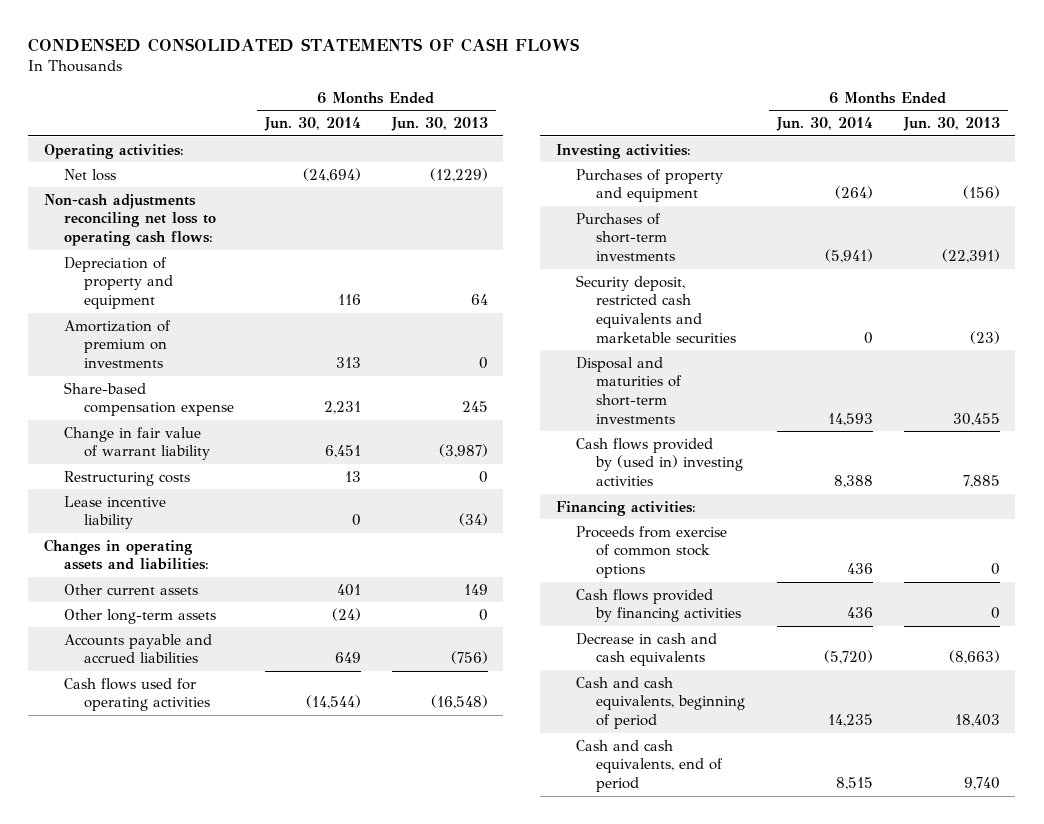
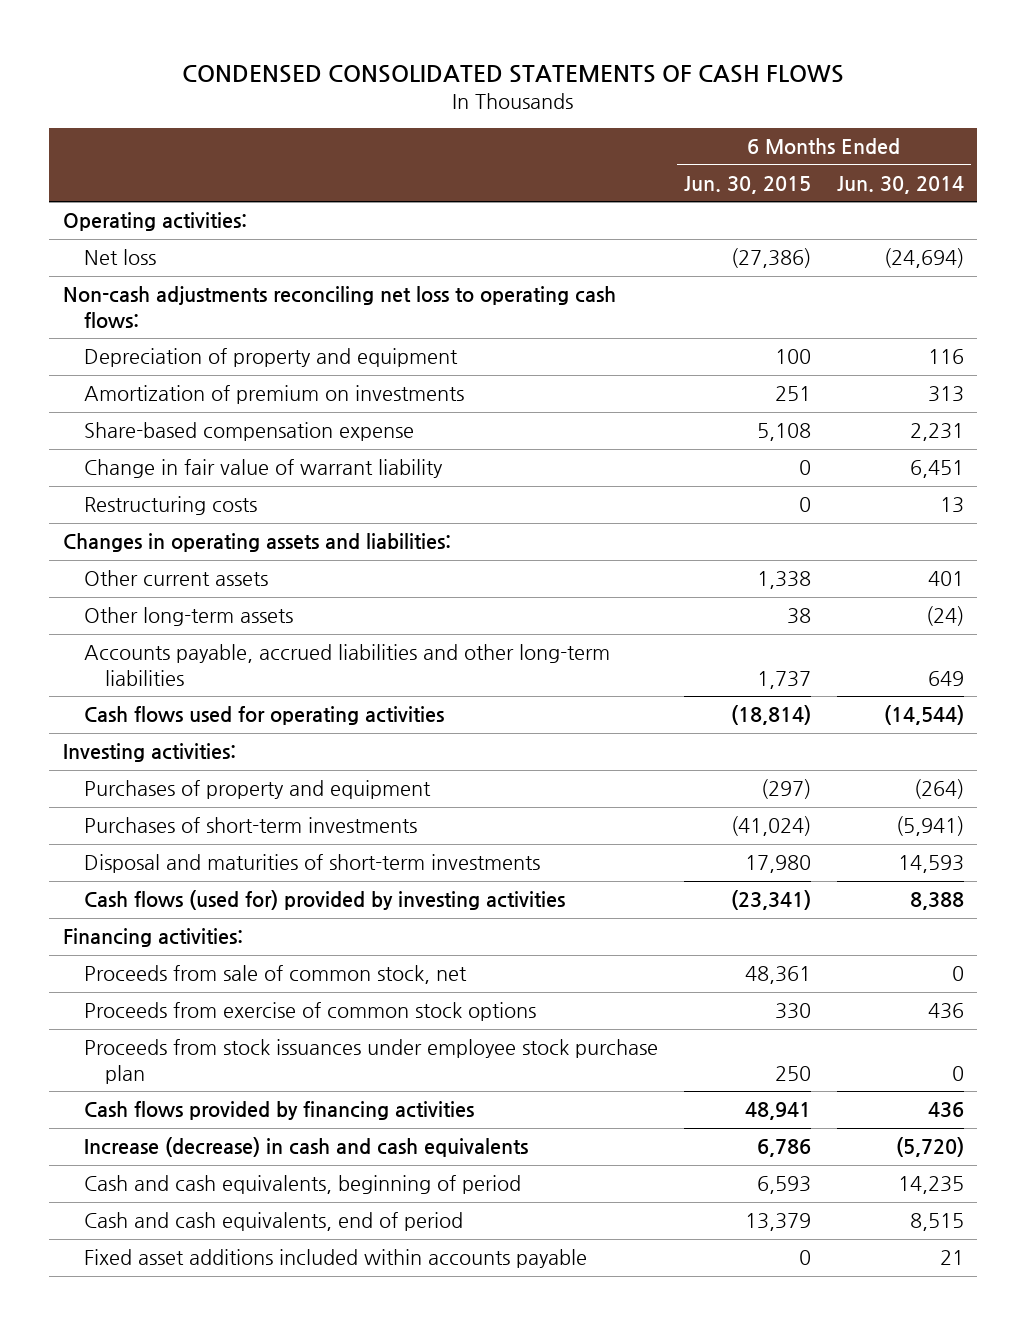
- | 6 Months Ended Jun. 30, 2014 | 6 Months Ended Jun. 30, 2013
+ | 6 Months Ended Jun. 30, 2015 | 6 Months Ended Jun. 30, 2014
- Lease incentive liability | 0 | (34)
- Accounts payable and accrued liabilities | 649 | (756)
+ Accounts payable, accrued liabilities and other long-term liabilities | 1,737 | 649
- Security deposit, restricted cash equivalents and marketable securities | 0 | (23)
- Cash flows provided by (used in) investing activities | 8,388 | 7,885
+ Cash flows (used for) provided by investing activities | (23,341) | 8,388
+ Proceeds from sale of common stock, net | 48,361 | 0
+ Proceeds from stock issuances under employee stock purchase plan | 250 | 0
- Decrease in cash and cash equivalents | (5,720) | (8,663)
+ Increase (decrease) in cash and cash equivalents | 6,786 | (5,720)
+ Fixed asset additions included within accounts payable | 0 | 21

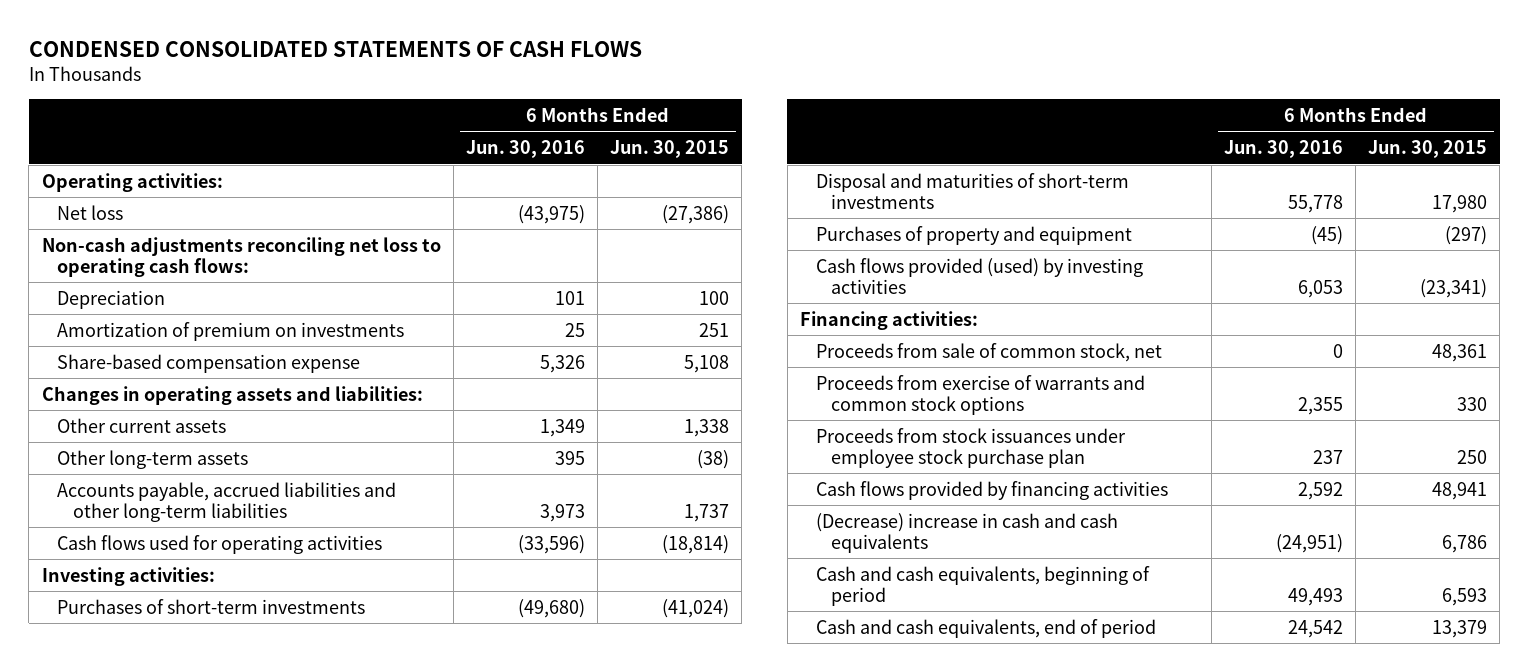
- | 6 Months Ended Jun. 30, 2015 | 6 Months Ended Jun. 30, 2014
+ | 6 Months Ended Jun. 30, 2016 | 6 Months Ended Jun. 30, 2015
- Depreciation of property and equipment | 100 | 116
+ Depreciation | 101 | 100
- Change in fair value of warrant liability | 0 | 6,451
- Restructuring costs | 0 | 13
- Other long-term assets | 38 | (24)
+ Other long-term assets | 395 | (38)
- Cash flows (used for) provided by investing activities | (23,341) | 8,388
moved down: Purchases of property and equipment | (45) | (297)
+ Cash flows provided (used) by investing activities | 6,053 | (23,341)
- Proceeds from exercise of common stock options | 330 | 436
+ Proceeds from exercise of warrants and common stock options | 2,355 | 330
- Increase (decrease) in cash and cash equivalents | 6,786 | (5,720)
+ (Decrease) increase in cash and cash equivalents | (24,951) | 6,786
- Fixed asset additions included within accounts payable | 0 | 21

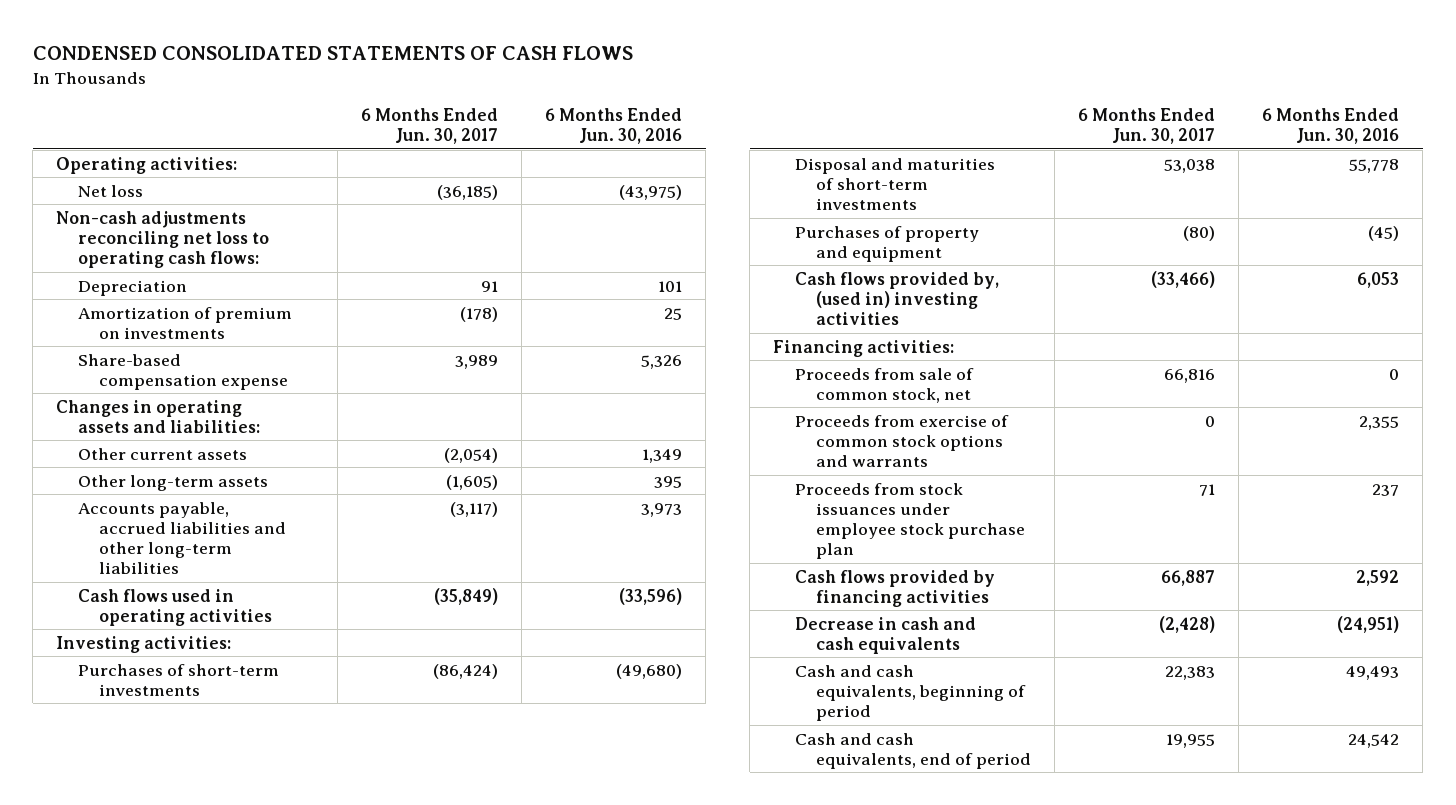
- | 6 Months Ended Jun. 30, 2016 | 6 Months Ended Jun. 30, 2015
+ | 6 Months Ended Jun. 30, 2017 | 6 Months Ended Jun. 30, 2016
- Cash flows used for operating activities | (33,596) | (18,814)
+ Cash flows used in operating activities | (35,849) | (33,596)
- Cash flows provided (used) by investing activities | 6,053 | (23,341)
+ Cash flows provided by, (used in) investing activities | (33,466) | 6,053
- Proceeds from exercise of warrants and common stock options | 2,355 | 330
+ Proceeds from exercise of common stock options and warrants | 0 | 2,355
- (Decrease) increase in cash and cash equivalents | (24,951) | 6,786
+ Decrease in cash and cash equivalents | (2,428) | (24,951)

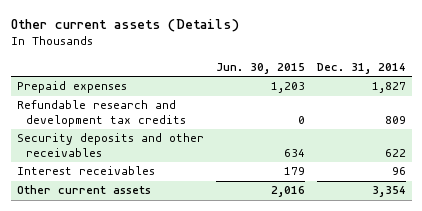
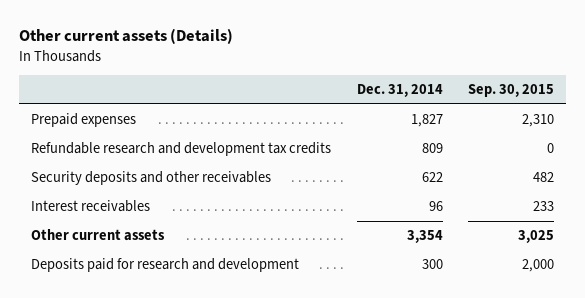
- | Jun. 30, 2015 | Dec. 31, 2014
+ | Dec. 31, 2014 | Sep. 30, 2015
+ Deposits paid for research and development | 300 | 2,000

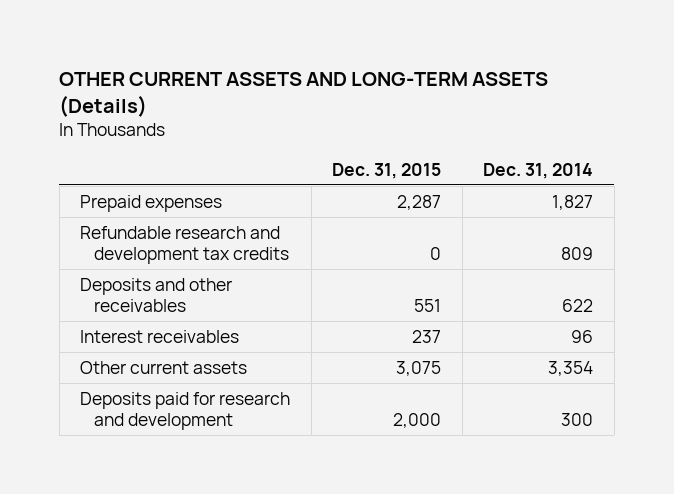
- Other current assets (Details)
+ OTHER CURRENT ASSETS AND LONG-TERM ASSETS (Details)
- | Dec. 31, 2014 | Sep. 30, 2015
+ | Dec. 31, 2015 | Dec. 31, 2014
- Security deposits and other receivables | 622 | 482
+ Deposits and other receivables | 551 | 622

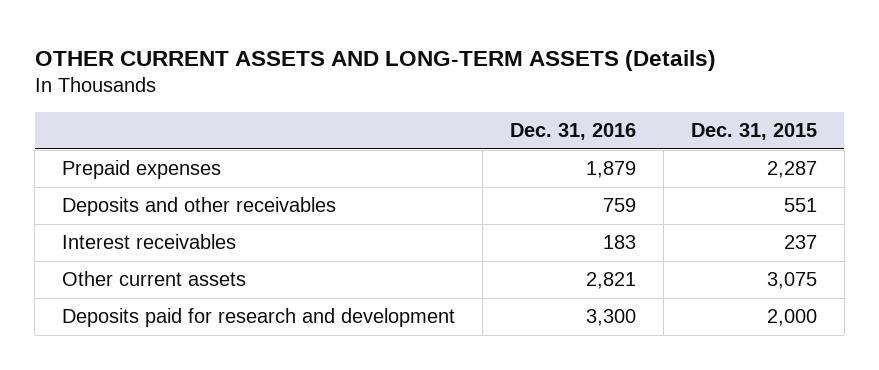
- | Dec. 31, 2015 | Dec. 31, 2014
+ | Dec. 31, 2016 | Dec. 31, 2015
- Refundable research and development tax credits | 0 | 809

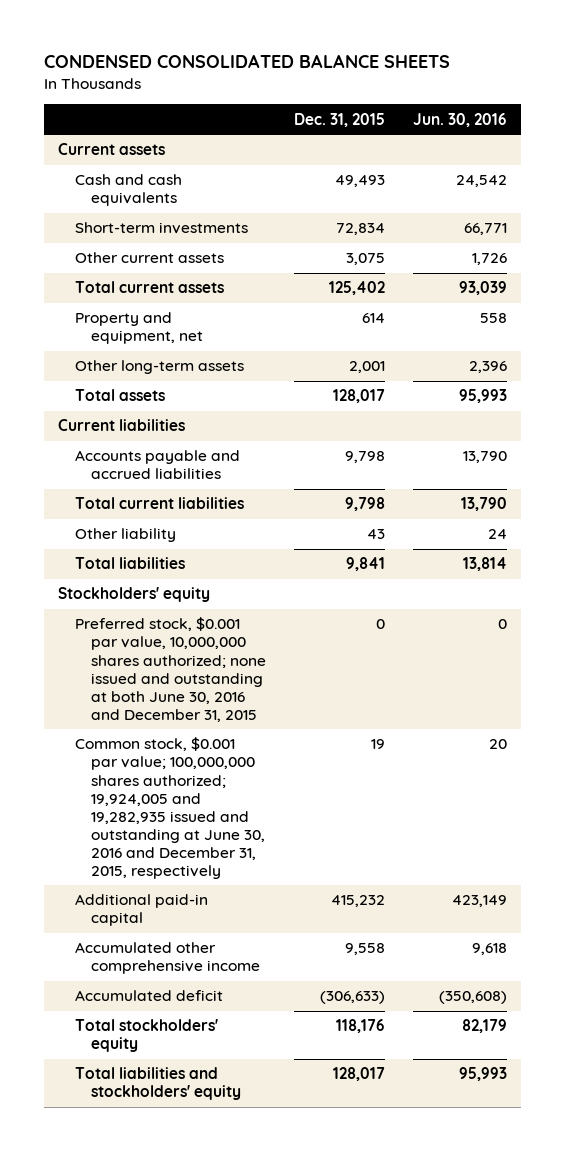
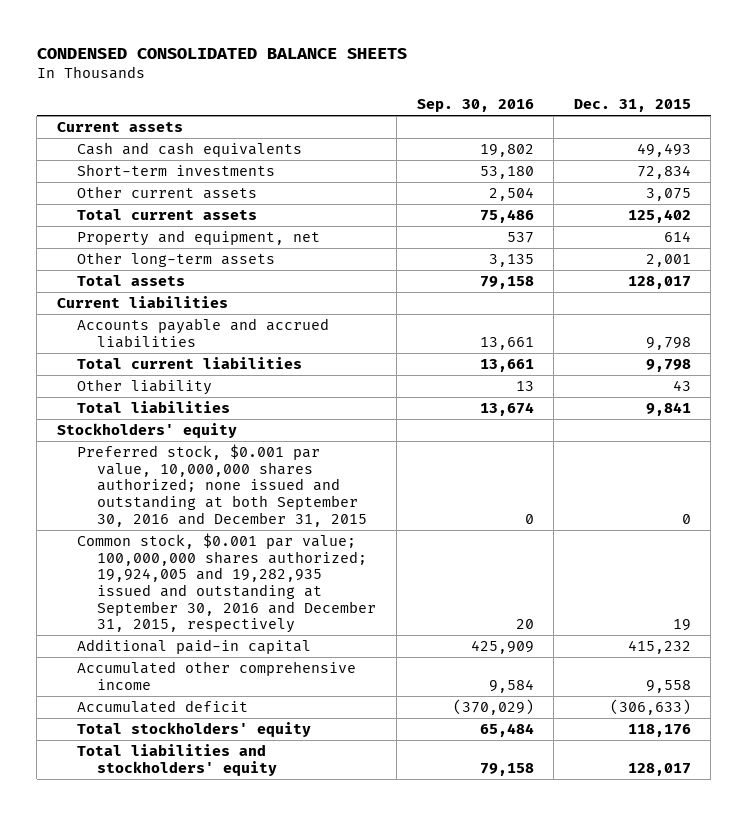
- | Dec. 31, 2015 | Jun. 30, 2016
+ | Sep. 30, 2016 | Dec. 31, 2015
- Preferred stock, $0.001 par value, 10,000,000 shares authorized; none issued and outstanding at both June 30, 2016 and December 31, 2015 | 0 | 0
- Common stock, $0.001 par value; 100,000,000 shares authorized; 19,924,005 and 19,282,935 issued and outstanding at June 30, 2016 and December 31, 2015, respectively | 19 | 20
+ Preferred stock, $0.001 par value, 10,000,000 shares authorized; none issued and outstanding at both September 30, 2016 and December 31, 2015 | 0 | 0
+ Common stock, $0.001 par value; 100,000,000 shares authorized; 19,924,005 and 19,282,935 issued and outstanding at September 30, 2016 and December 31, 2015, respectively | 20 | 19

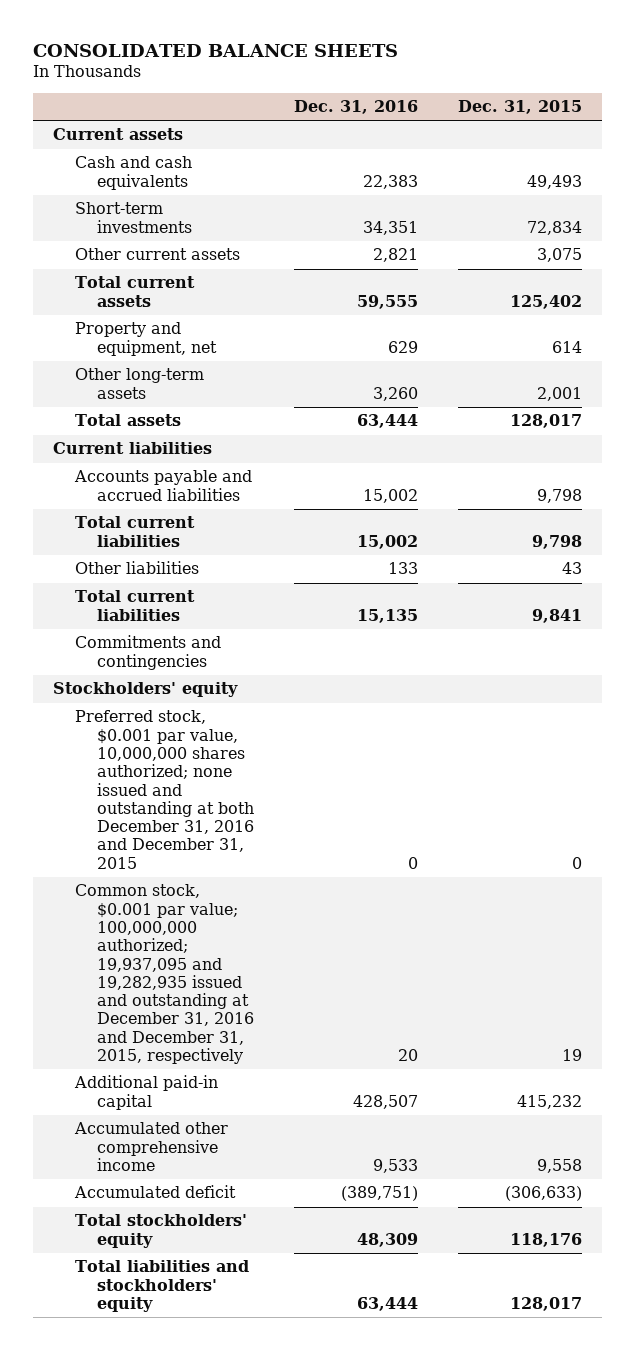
- CONDENSED CONSOLIDATED BALANCE SHEETS
+ CONSOLIDATED BALANCE SHEETS
- | Sep. 30, 2016 | Dec. 31, 2015
+ | Dec. 31, 2016 | Dec. 31, 2015
- Other liability | 13 | 43
- Total liabilities | 13,674 | 9,841
+ Other liabilities | 133 | 43
+ Total current liabilities | 15,135 | 9,841
+ Commitments and contingencies
- Preferred stock, $0.001 par value, 10,000,000 shares authorized; none issued and outstanding at both September 30, 2016 and December 31, 2015 | 0 | 0
- Common stock, $0.001 par value; 100,000,000 shares authorized; 19,924,005 and 19,282,935 issued and outstanding at September 30, 2016 and December 31, 2015, respectively | 20 | 19
+ Preferred stock, $0.001 par value, 10,000,000 shares authorized; none issued and outstanding at both December 31, 2016 and December 31, 2015 | 0 | 0
+ Common stock, $0.001 par value; 100,000,000 authorized; 19,937,095 and 19,282,935 issued and outstanding at December 31, 2016 and December 31, 2015, respectively | 20 | 19

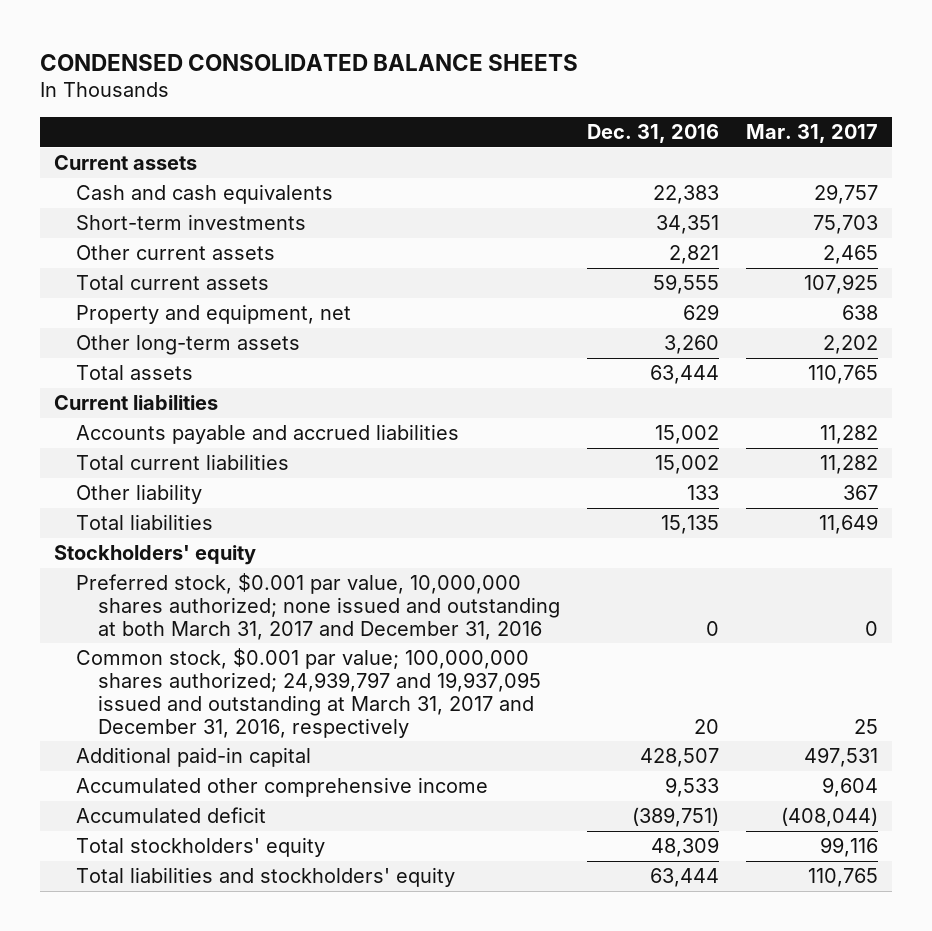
- CONSOLIDATED BALANCE SHEETS
+ CONDENSED CONSOLIDATED BALANCE SHEETS
- | Dec. 31, 2016 | Dec. 31, 2015
+ | Dec. 31, 2016 | Mar. 31, 2017
- Other liabilities | 133 | 43
- Total current liabilities | 15,135 | 9,841
- Commitments and contingencies
+ Other liability | 133 | 367
+ Total liabilities | 15,135 | 11,649
- Preferred stock, $0.001 par value, 10,000,000 shares authorized; none issued and outstanding at both December 31, 2016 and December 31, 2015 | 0 | 0
- Common stock, $0.001 par value; 100,000,000 authorized; 19,937,095 and 19,282,935 issued and outstanding at December 31, 2016 and December 31, 2015, respectively | 20 | 19
+ Preferred stock, $0.001 par value, 10,000,000 shares authorized; none issued and outstanding at both March 31, 2017 and December 31, 2016 | 0 | 0
+ Common stock, $0.001 par value; 100,000,000 shares authorized; 24,939,797 and 19,937,095 issued and outstanding at March 31, 2017 and December 31, 2016, respectively | 20 | 25

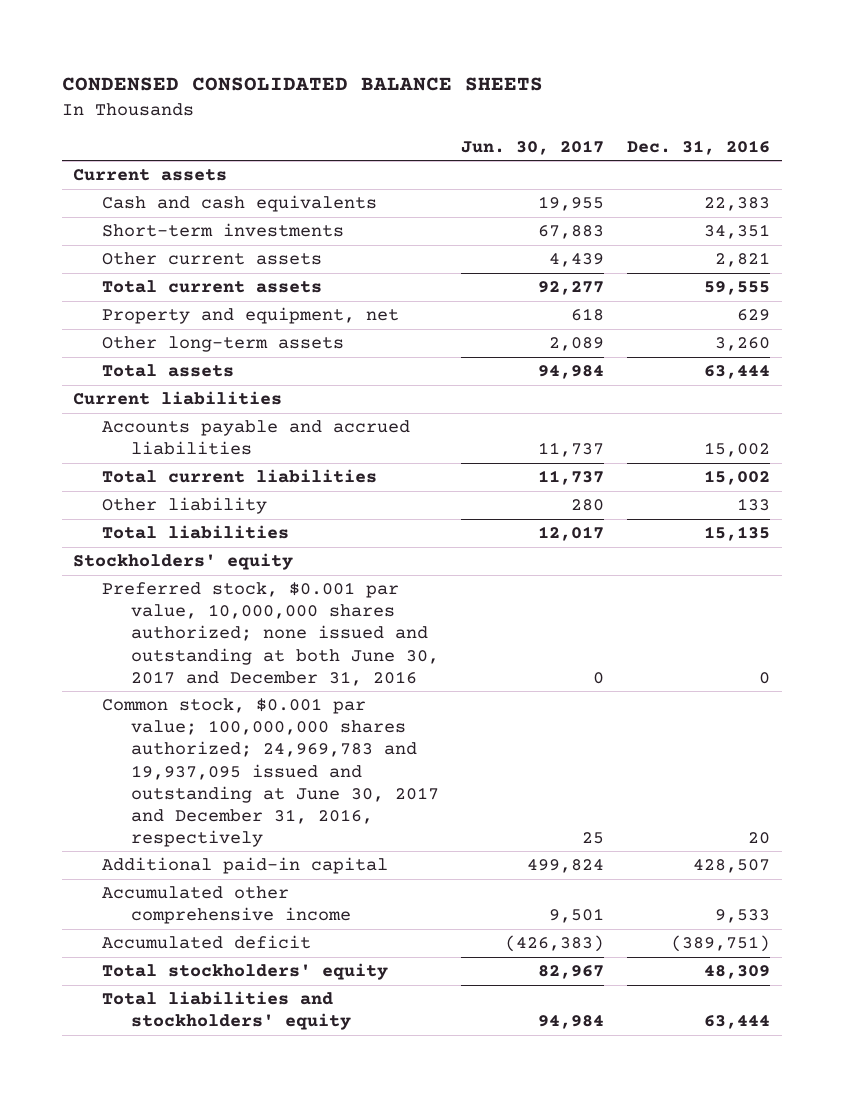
- | Dec. 31, 2016 | Mar. 31, 2017
+ | Jun. 30, 2017 | Dec. 31, 2016
- Preferred stock, $0.001 par value, 10,000,000 shares authorized; none issued and outstanding at both March 31, 2017 and December 31, 2016 | 0 | 0
- Common stock, $0.001 par value; 100,000,000 shares authorized; 24,939,797 and 19,937,095 issued and outstanding at March 31, 2017 and December 31, 2016, respectively | 20 | 25
+ Preferred stock, $0.001 par value, 10,000,000 shares authorized; none issued and outstanding at both June 30, 2017 and December 31, 2016 | 0 | 0
+ Common stock, $0.001 par value; 100,000,000 shares authorized; 24,969,783 and 19,937,095 issued and outstanding at June 30, 2017 and December 31, 2016, respectively | 25 | 20

